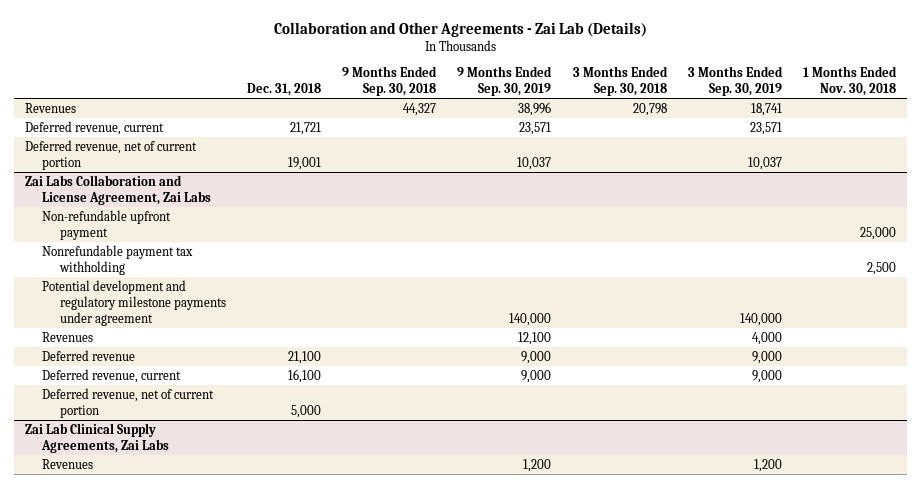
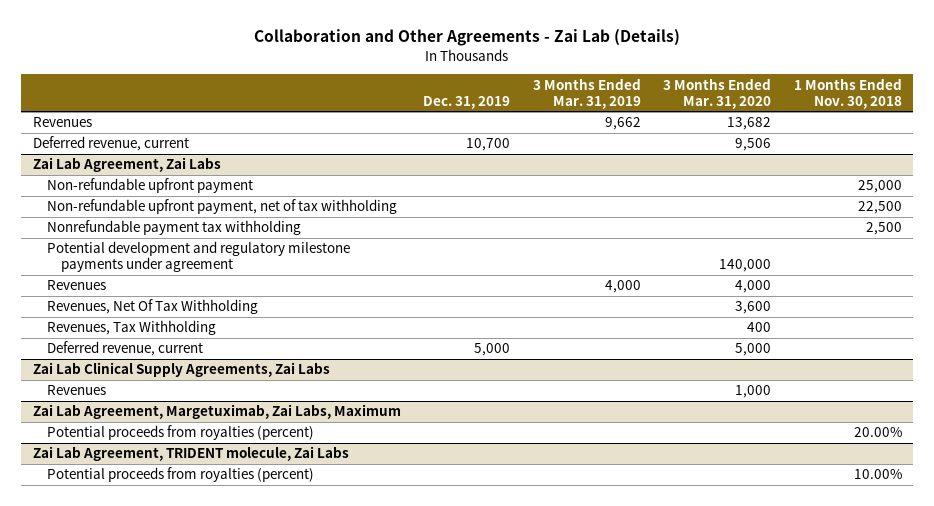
- | Dec. 31, 2018 | 9 Months Ended Sep. 30, 2018 | 9 Months Ended Sep. 30, 2019 | 3 Months Ended Sep. 30, 2018 | 3 Months Ended Sep. 30, 2019 | 1 Months Ended Nov. 30, 2018
+ | Dec. 31, 2019 | 3 Months Ended Mar. 31, 2019 | 3 Months Ended Mar. 31, 2020 | 1 Months Ended Nov. 30, 2018
- Deferred revenue, net of current portion | 19,001 | | 10,037 | | 10,037 |
- Zai Labs Collaboration and License Agreement, Zai Labs
+ Zai Lab Agreement, Zai Labs
+ Non-refundable upfront payment, net of tax withholding | | | | 22,500
- Deferred revenue | 21,100 | | 9,000 | | 9,000 |
+ Revenues, Net Of Tax Withholding | | | 3,600 |
+ Revenues, Tax Withholding | | | 400 |
- Deferred revenue, net of current portion | 5,000 | | | | |
+ Zai Lab Agreement, Margetuximab, Zai Labs, Maximum
+ Potential proceeds from royalties (percent) | | | | 20.00%
+ Zai Lab Agreement, TRIDENT molecule, Zai Labs
+ Potential proceeds from royalties (percent) | | | | 10.00%

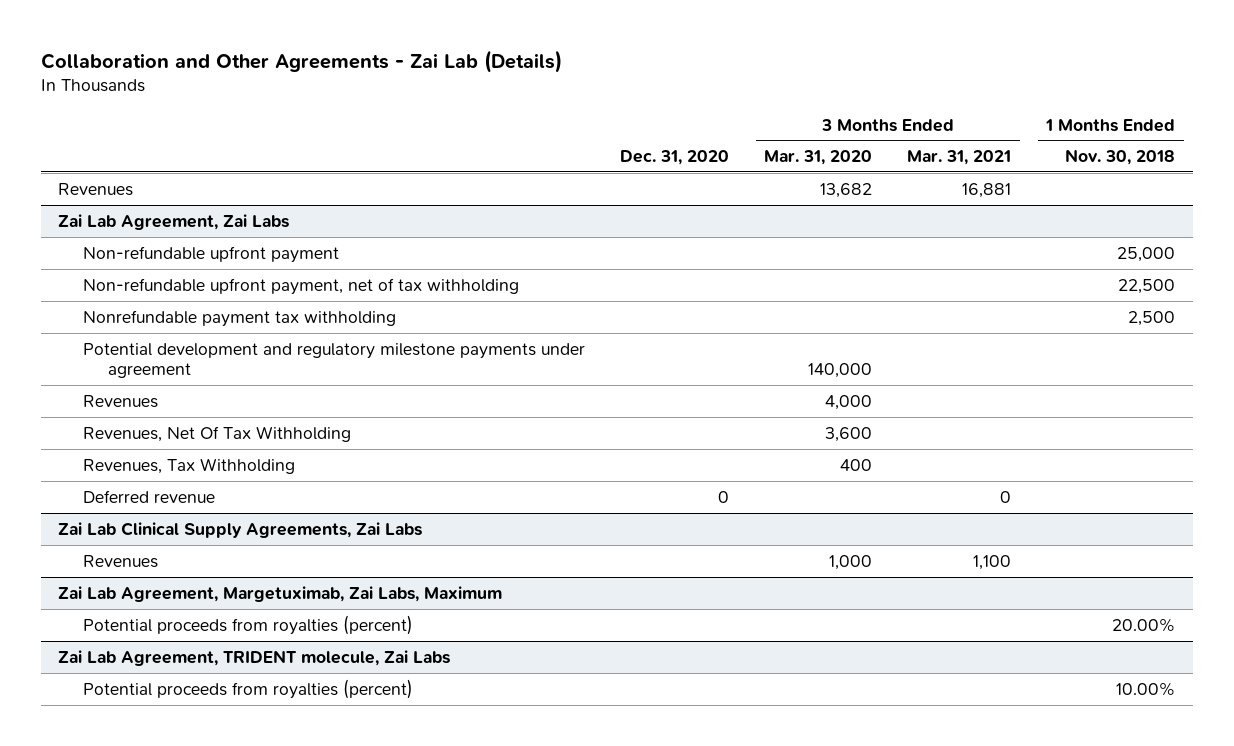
- | Dec. 31, 2019 | 3 Months Ended Mar. 31, 2019 | 3 Months Ended Mar. 31, 2020 | 1 Months Ended Nov. 30, 2018
+ | Dec. 31, 2020 | 3 Months Ended Mar. 31, 2020 | 3 Months Ended Mar. 31, 2021 | 1 Months Ended Nov. 30, 2018
- Deferred revenue, current | 10,700 | | 9,506 |
@ Zai Lab Agreement, Zai Labs
- Deferred revenue, current | 5,000 | | 5,000 |
+ Deferred revenue | 0 | | 0 |

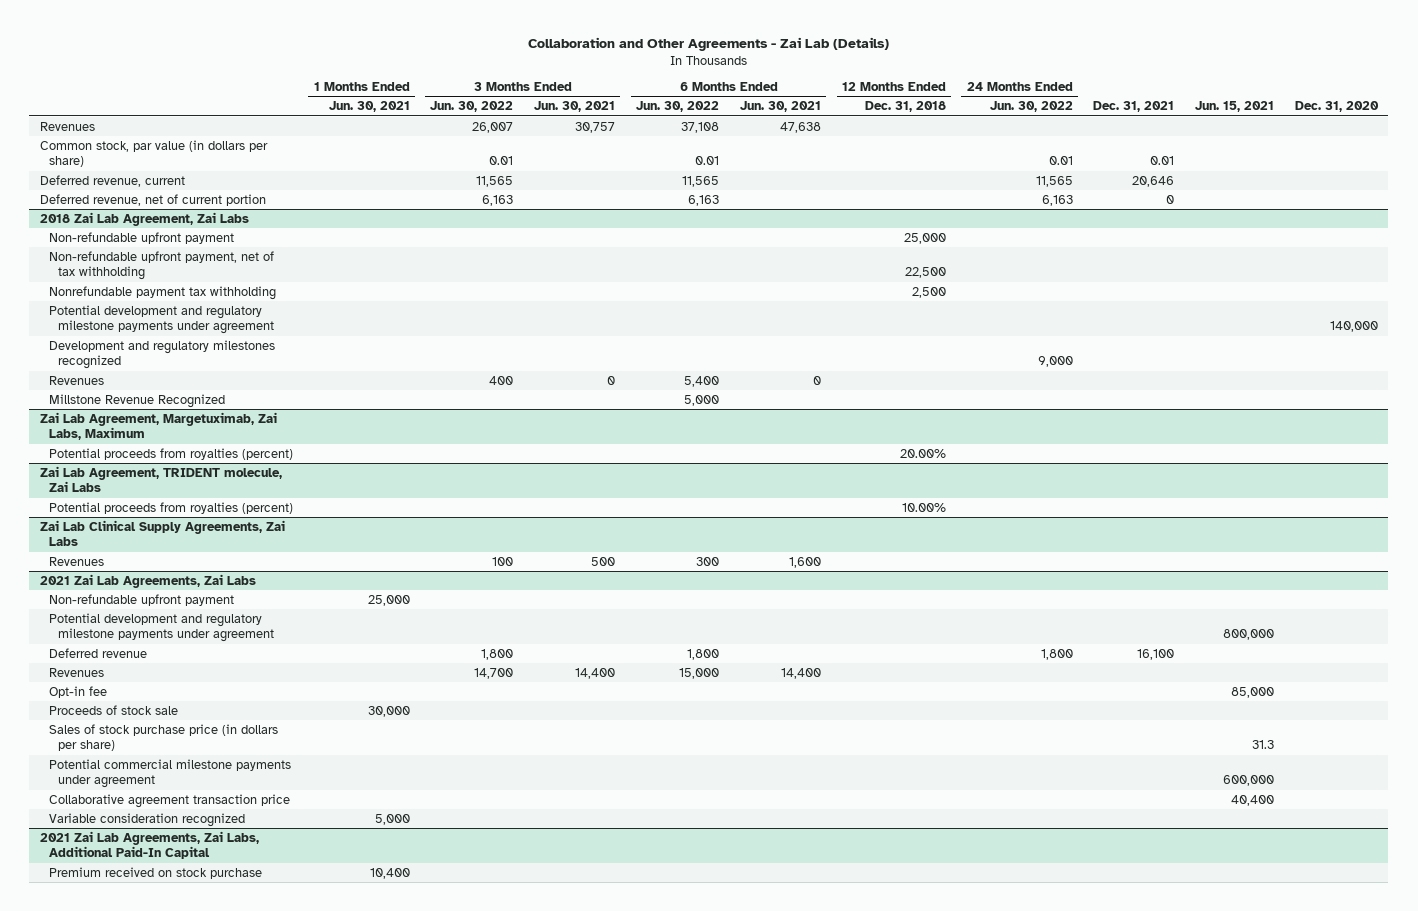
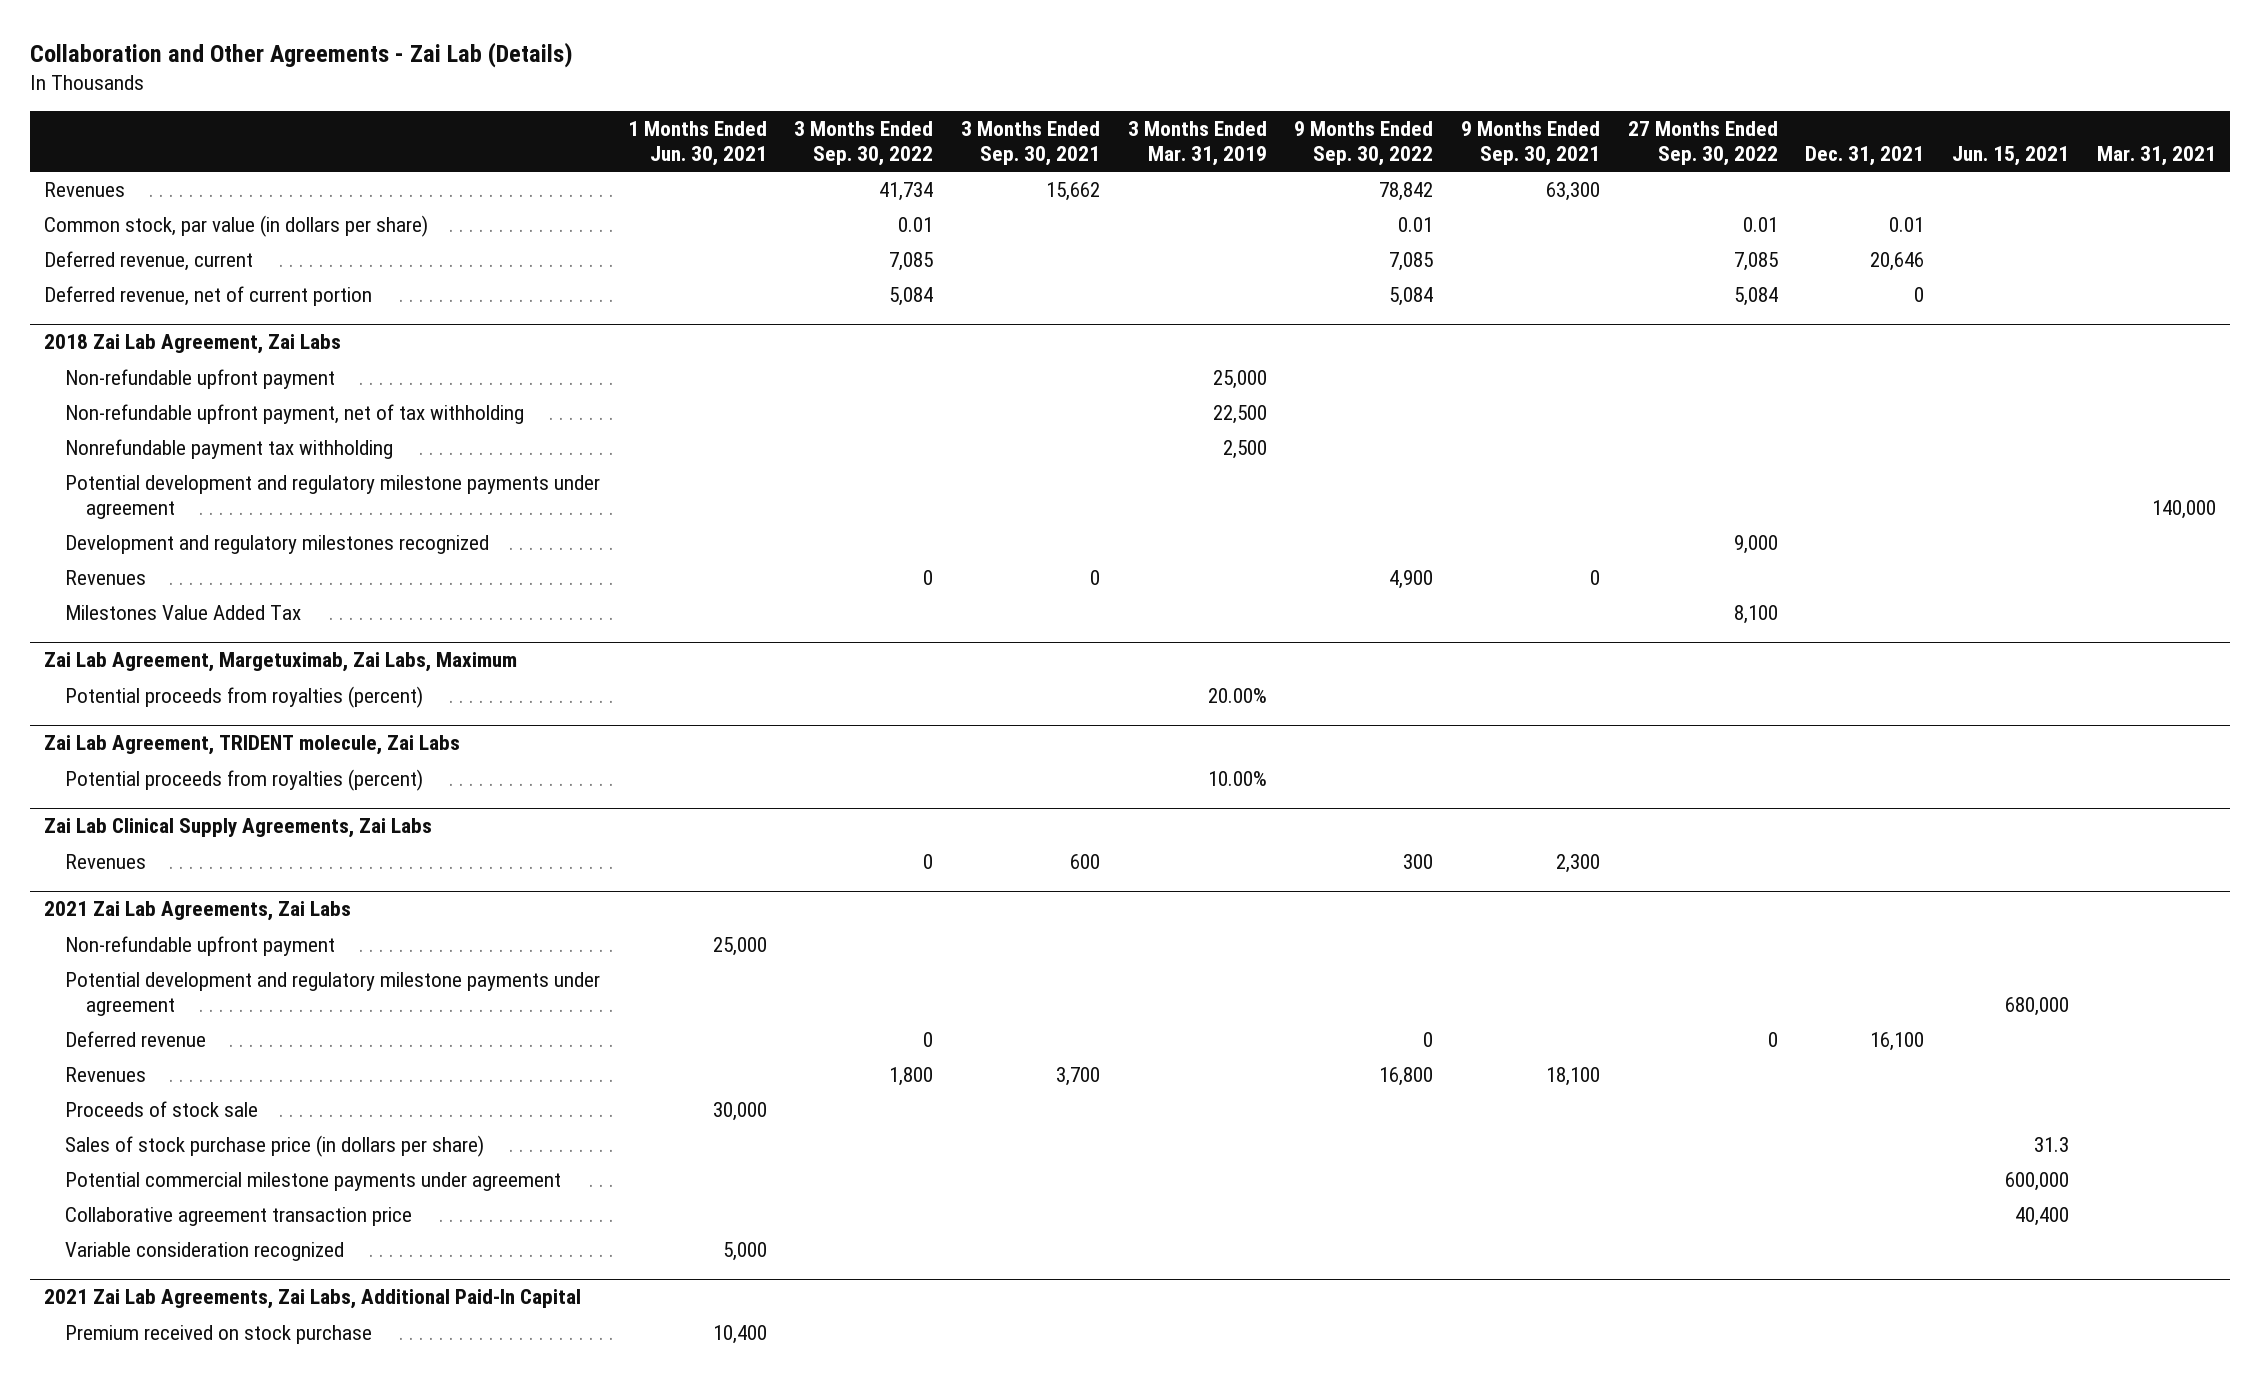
- | 1 Months Ended Jun. 30, 2021 | 3 Months Ended Jun. 30, 2022 | 3 Months Ended Jun. 30, 2021 | 6 Months Ended Jun. 30, 2022 | 6 Months Ended Jun. 30, 2021 | 12 Months Ended Dec. 31, 2018 | 24 Months Ended Jun. 30, 2022 | Dec. 31, 2021 | Jun. 15, 2021 | Dec. 31, 2020
+ | 1 Months Ended Jun. 30, 2021 | 3 Months Ended Sep. 30, 2022 | 3 Months Ended Sep. 30, 2021 | 3 Months Ended Mar. 31, 2019 | 9 Months Ended Sep. 30, 2022 | 9 Months Ended Sep. 30, 2021 | 27 Months Ended Sep. 30, 2022 | Dec. 31, 2021 | Jun. 15, 2021 | Mar. 31, 2021
@ 2018 Zai Lab Agreement, Zai Labs
- Millstone Revenue Recognized | | | | 5,000 | | | | | |
+ Milestones Value Added Tax | | | | | | | 8,100 | | |
@ 2021 Zai Lab Agreements, Zai Labs
- Potential development and regulatory milestone payments under agreement | | | | | | | | | 800,000 |
+ Potential development and regulatory milestone payments under agreement | | | | | | | | | 680,000 |
- Opt-in fee | | | | | | | | | 85,000 |

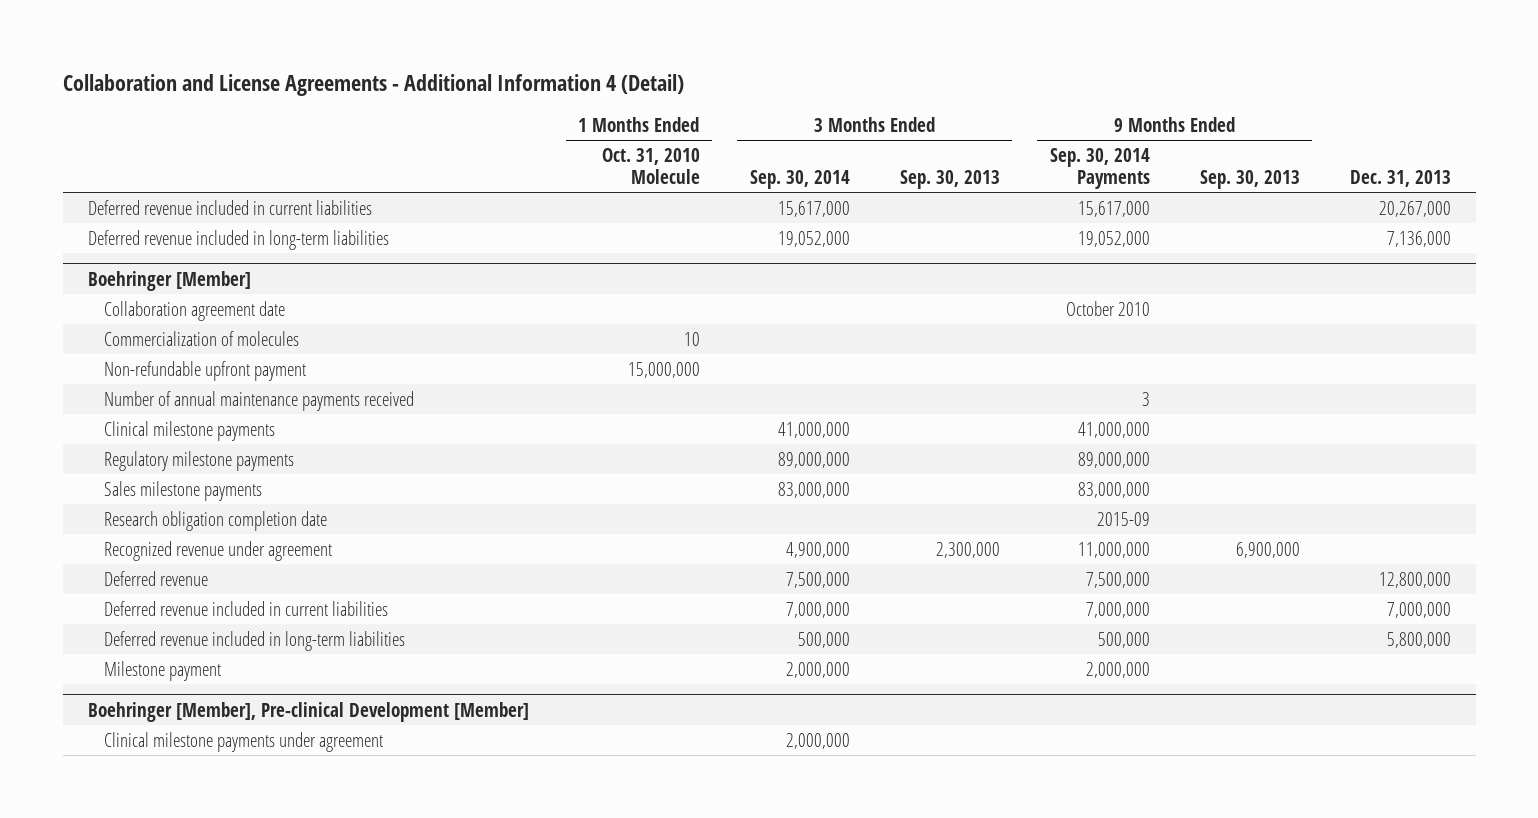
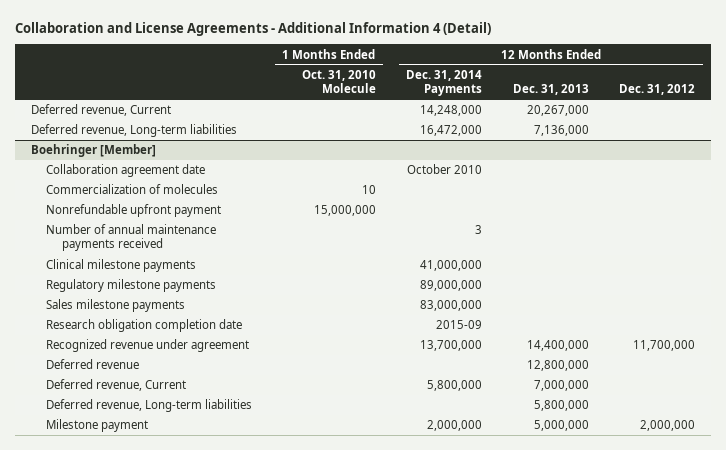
- | 1 Months Ended Oct. 31, 2010 Molecule | 3 Months Ended Sep. 30, 2014 | 3 Months Ended Sep. 30, 2013 | 9 Months Ended Sep. 30, 2014 Payments | 9 Months Ended Sep. 30, 2013 | Dec. 31, 2013
+ | 1 Months Ended Oct. 31, 2010 Molecule | 12 Months Ended Dec. 31, 2014 Payments | 12 Months Ended Dec. 31, 2013 | 12 Months Ended Dec. 31, 2012
- Deferred revenue included in current liabilities | | 15,617,000 | | 15,617,000 | | 20,267,000
- Deferred revenue included in long-term liabilities | | 19,052,000 | | 19,052,000 | | 7,136,000
+ Deferred revenue, Current | | 14,248,000 | 20,267,000 |
+ Deferred revenue, Long-term liabilities | | 16,472,000 | 7,136,000 |
@ Boehringer [Member]
- Non-refundable upfront payment | 15,000,000 | | | | |
+ Nonrefundable upfront payment | 15,000,000 | | |
- Deferred revenue included in current liabilities | | 7,000,000 | | 7,000,000 | | 7,000,000
- Deferred revenue included in long-term liabilities | | 500,000 | | 500,000 | | 5,800,000
+ Deferred revenue, Current | | 5,800,000 | 7,000,000 |
+ Deferred revenue, Long-term liabilities | | | 5,800,000 |
- Boehringer [Member], Pre-clinical Development [Member]
- Clinical milestone payments under agreement | | 2,000,000 | | | |

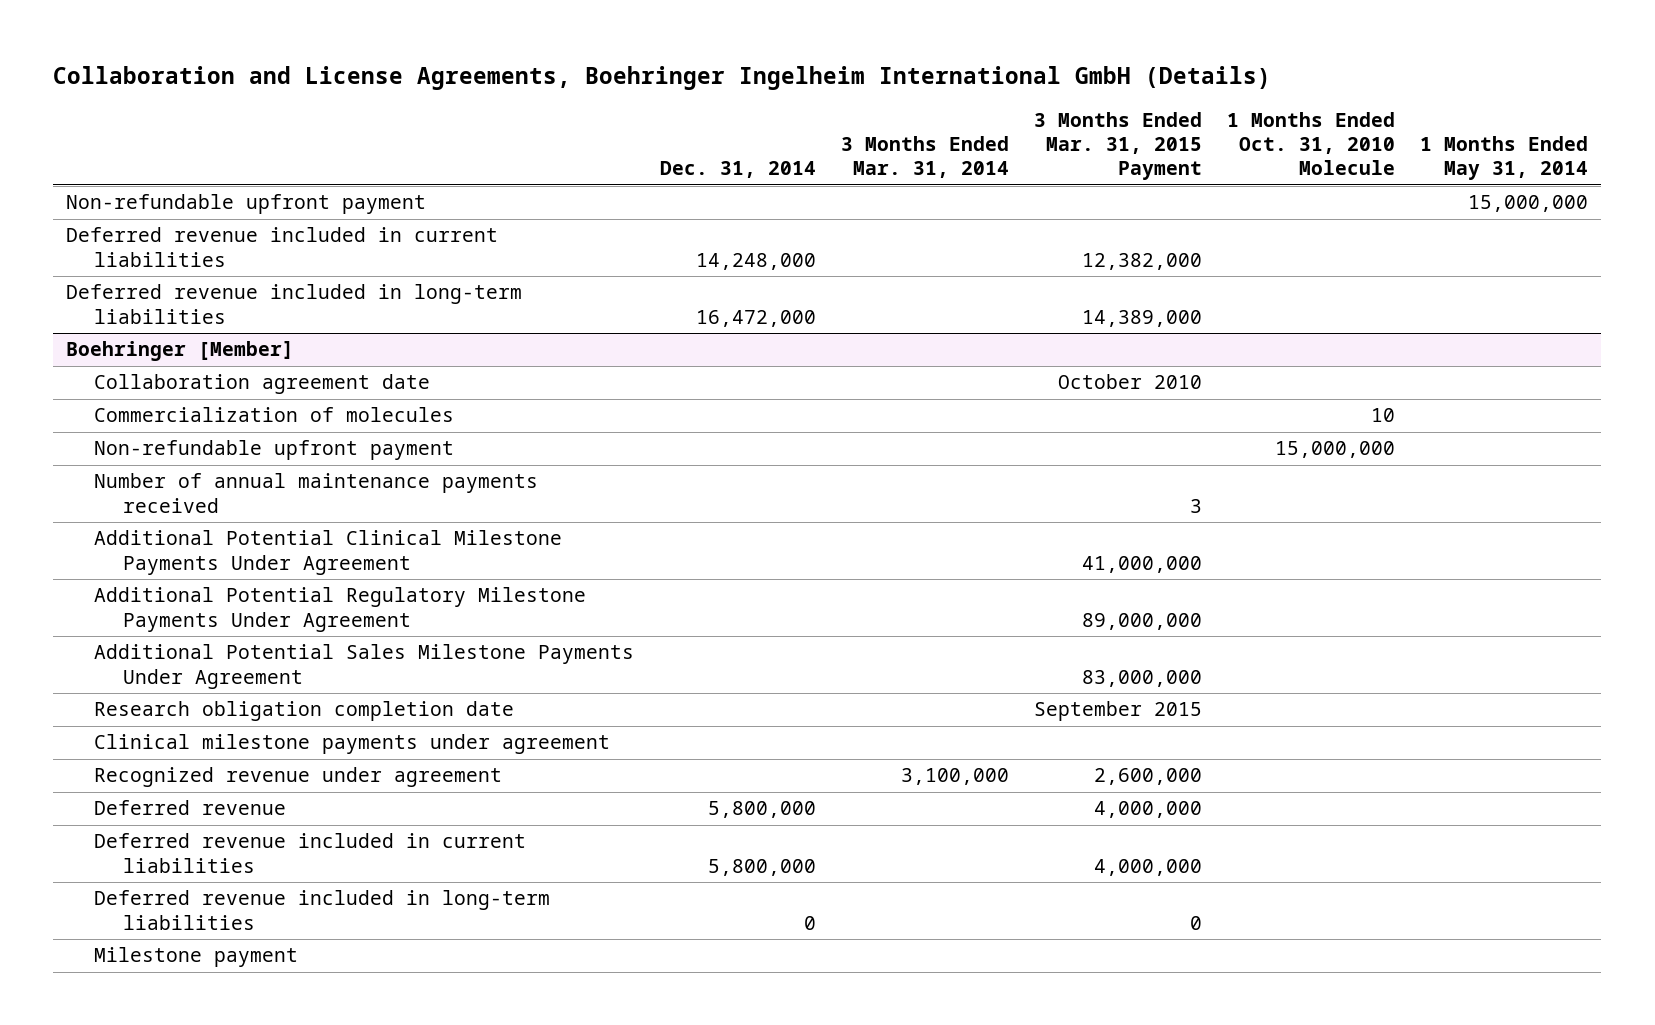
- Collaboration and License Agreements - Additional Information 4 (Detail)
+ Collaboration and License Agreements, Boehringer Ingelheim International GmbH (Details)
- | 1 Months Ended Oct. 31, 2010 Molecule | 12 Months Ended Dec. 31, 2014 Payments | 12 Months Ended Dec. 31, 2013 | 12 Months Ended Dec. 31, 2012
+ | Dec. 31, 2014 | 3 Months Ended Mar. 31, 2014 | 3 Months Ended Mar. 31, 2015 Payment | 1 Months Ended Oct. 31, 2010 Molecule | 1 Months Ended May 31, 2014
- Deferred revenue, Current | | 14,248,000 | 20,267,000 |
- Deferred revenue, Long-term liabilities | | 16,472,000 | 7,136,000 |
+ Non-refundable upfront payment | | | | | 15,000,000
+ Deferred revenue included in current liabilities | 14,248,000 | | 12,382,000 | |
+ Deferred revenue included in long-term liabilities | 16,472,000 | | 14,389,000 | |
@ Boehringer [Member]
- Nonrefundable upfront payment | 15,000,000 | | |
+ Non-refundable upfront payment | | | | 15,000,000 |
- Clinical milestone payments | | 41,000,000 | |
- Regulatory milestone payments | | 89,000,000 | |
- Sales milestone payments | | 83,000,000 | |
+ Additional Potential Clinical Milestone Payments Under Agreement | | | 41,000,000 | |
+ Additional Potential Regulatory Milestone Payments Under Agreement | | | 89,000,000 | |
+ Additional Potential Sales Milestone Payments Under Agreement | | | 83,000,000 | |
+ Clinical milestone payments under agreement
- Deferred revenue, Current | | 5,800,000 | 7,000,000 |
- Deferred revenue, Long-term liabilities | | | 5,800,000 |
+ Deferred revenue included in current liabilities | 5,800,000 | | 4,000,000 | |
+ Deferred revenue included in long-term liabilities | 0 | | 0 | |

